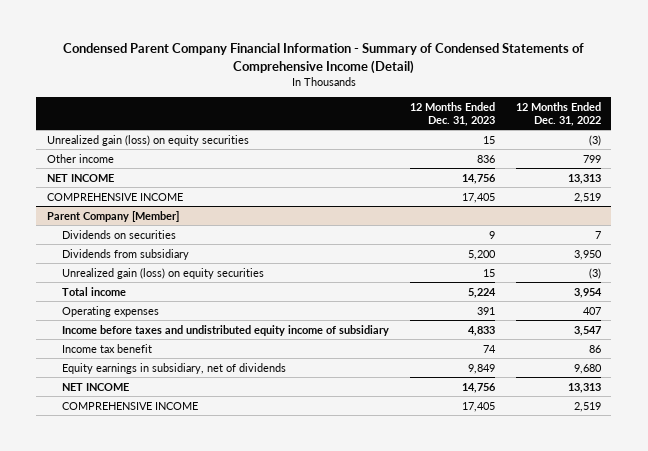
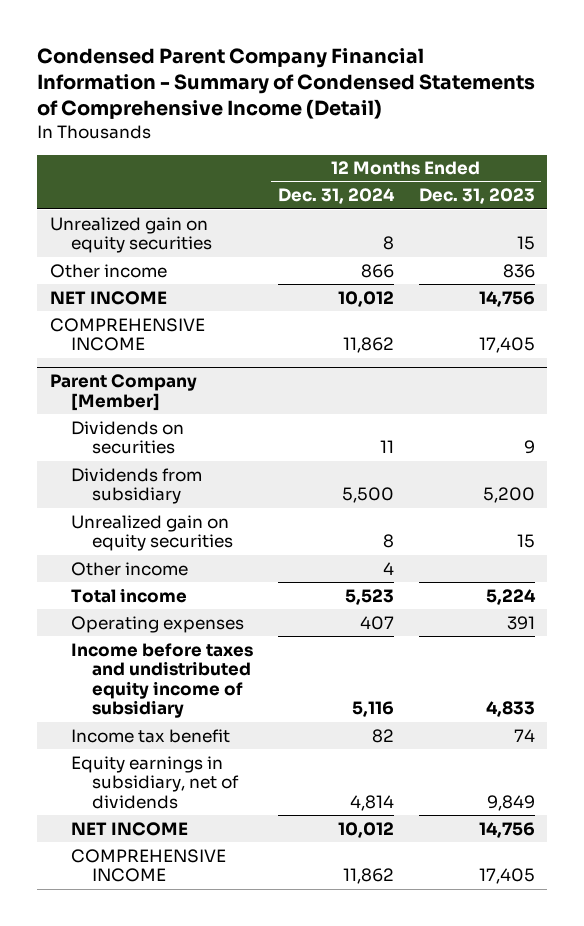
- | 12 Months Ended Dec. 31, 2023 | 12 Months Ended Dec. 31, 2022
+ | 12 Months Ended Dec. 31, 2024 | 12 Months Ended Dec. 31, 2023
- Unrealized gain (loss) on equity securities | 15 | (3)
+ Unrealized gain on equity securities | 8 | 15
@ Parent Company [Member]
- Unrealized gain (loss) on equity securities | 15 | (3)
+ Unrealized gain on equity securities | 8 | 15
+ Other income | 4 |

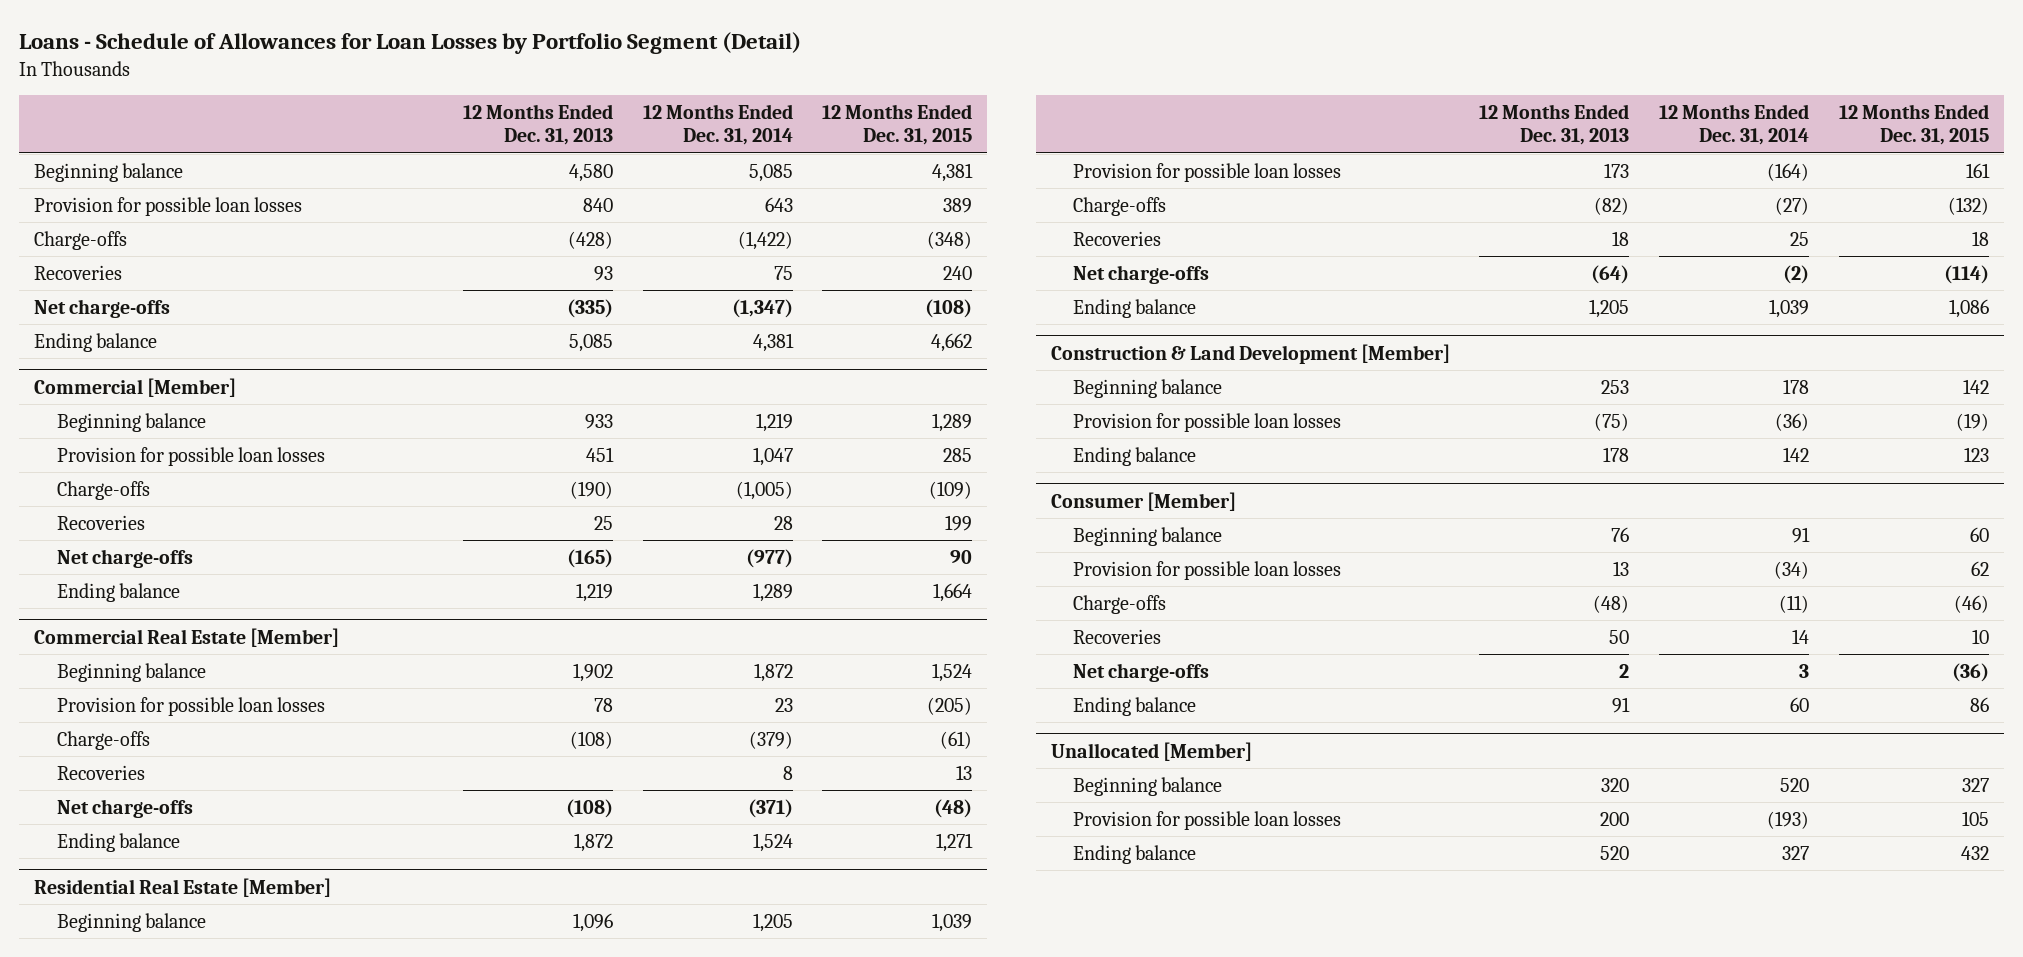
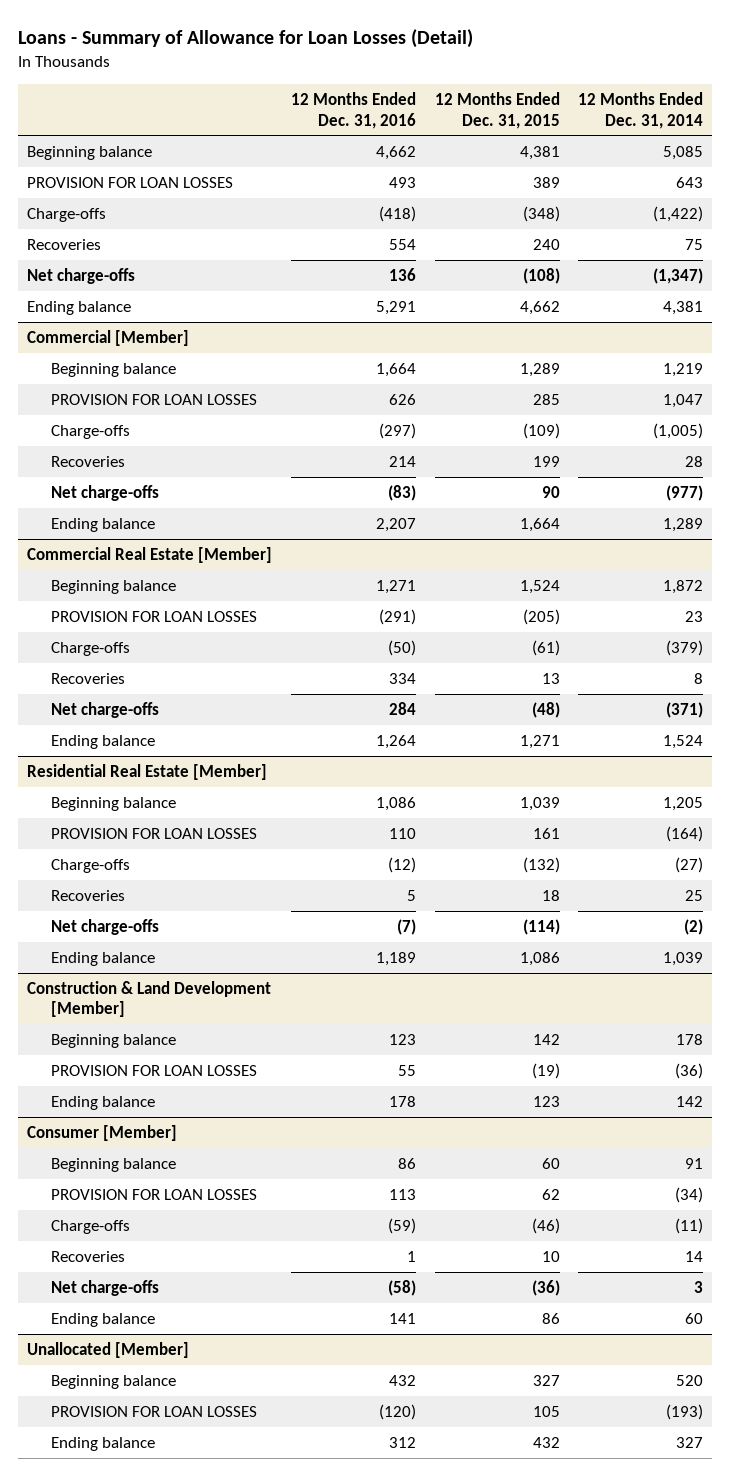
- Loans - Schedule of Allowances for Loan Losses by Portfolio Segment (Detail)
+ Loans - Summary of Allowance for Loan Losses (Detail)
- | 12 Months Ended Dec. 31, 2013 | 12 Months Ended Dec. 31, 2014 | 12 Months Ended Dec. 31, 2015
+ | 12 Months Ended Dec. 31, 2016 | 12 Months Ended Dec. 31, 2015 | 12 Months Ended Dec. 31, 2014
- Provision for possible loan losses | 840 | 643 | 389
+ PROVISION FOR LOAN LOSSES | 493 | 389 | 643
@ Commercial [Member]
- Provision for possible loan losses | 451 | 1,047 | 285
+ PROVISION FOR LOAN LOSSES | 626 | 285 | 1,047
@ Commercial Real Estate [Member]
- Provision for possible loan losses | 78 | 23 | (205)
+ PROVISION FOR LOAN LOSSES | (291) | (205) | 23
@ Residential Real Estate [Member]
- Provision for possible loan losses | 173 | (164) | 161
+ PROVISION FOR LOAN LOSSES | 110 | 161 | (164)
@ Construction & Land Development [Member]
- Provision for possible loan losses | (75) | (36) | (19)
+ PROVISION FOR LOAN LOSSES | 55 | (19) | (36)
@ Consumer [Member]
- Provision for possible loan losses | 13 | (34) | 62
+ PROVISION FOR LOAN LOSSES | 113 | 62 | (34)
@ Unallocated [Member]
- Provision for possible loan losses | 200 | (193) | 105
+ PROVISION FOR LOAN LOSSES | (120) | 105 | (193)

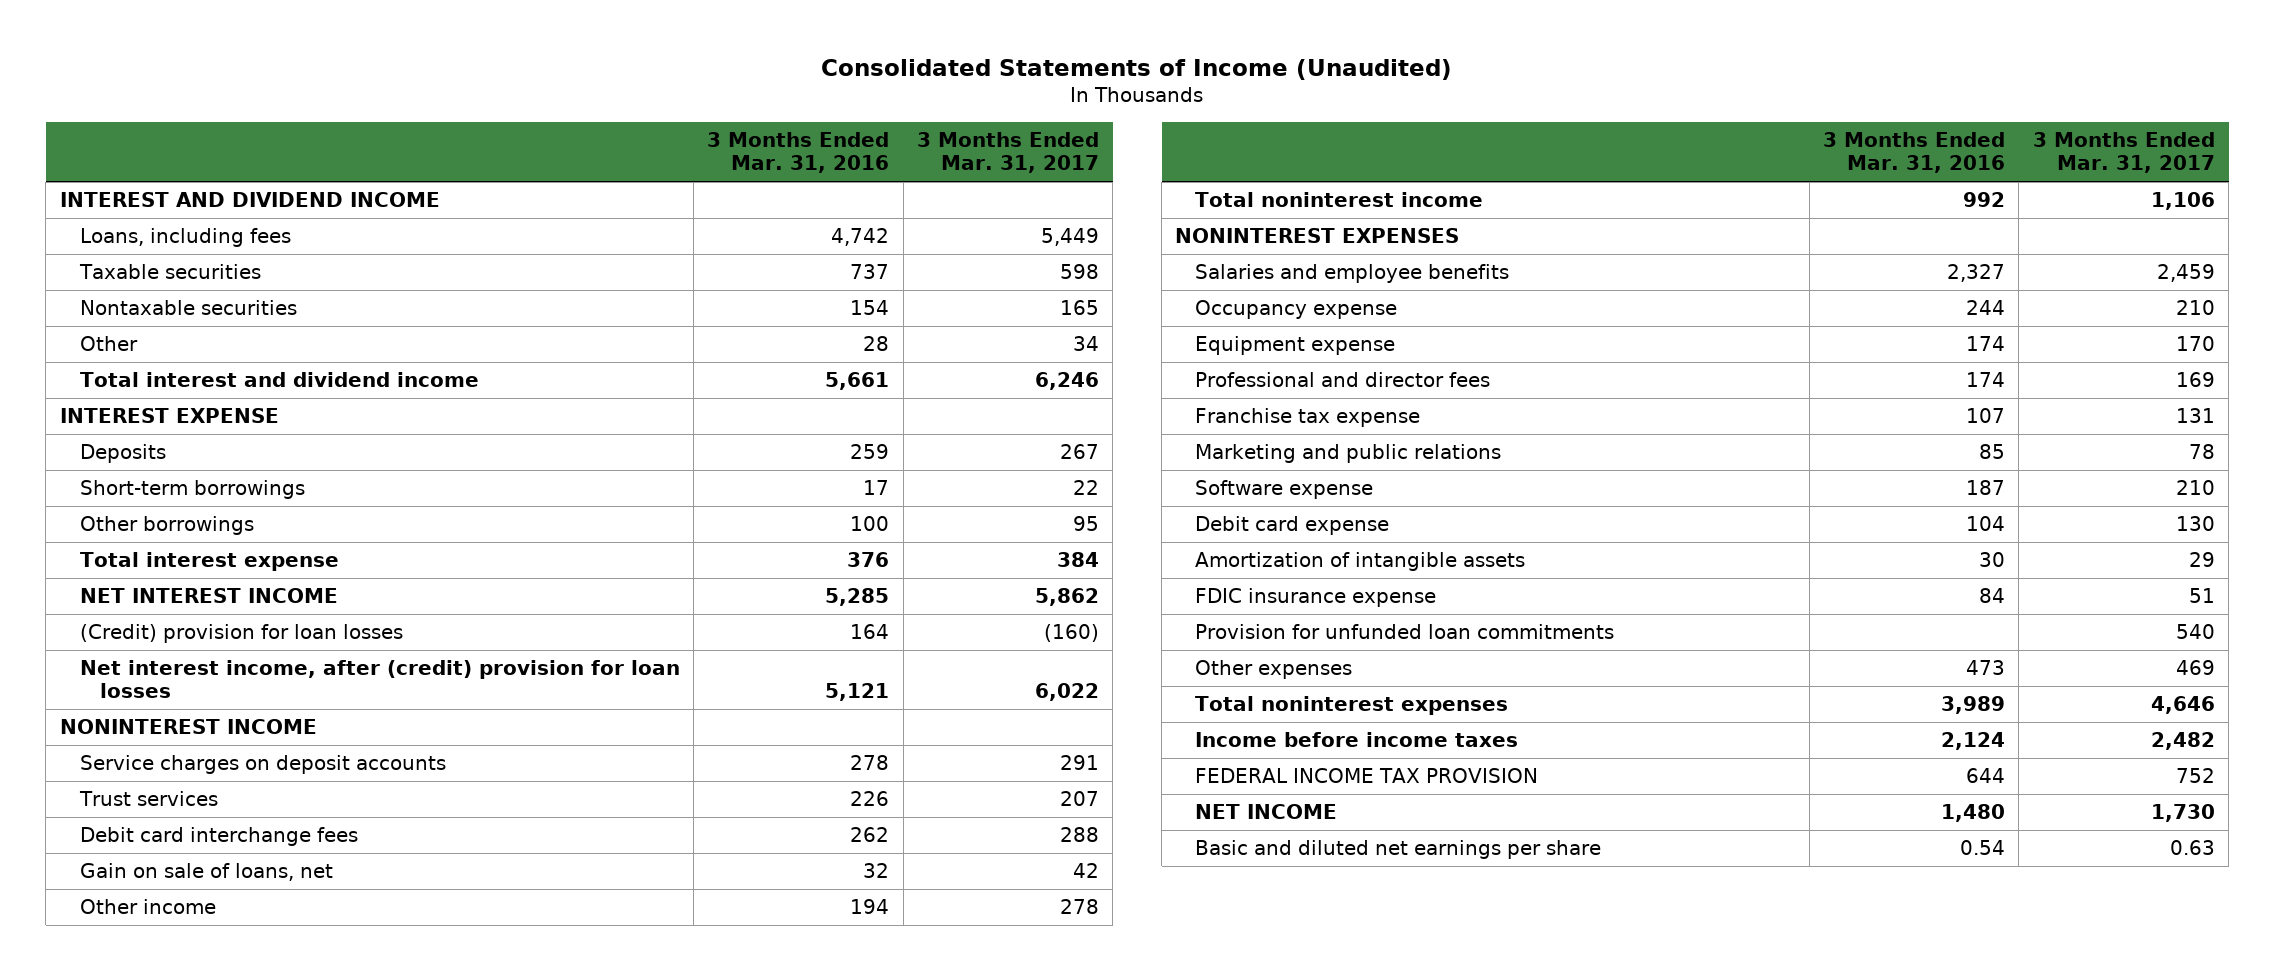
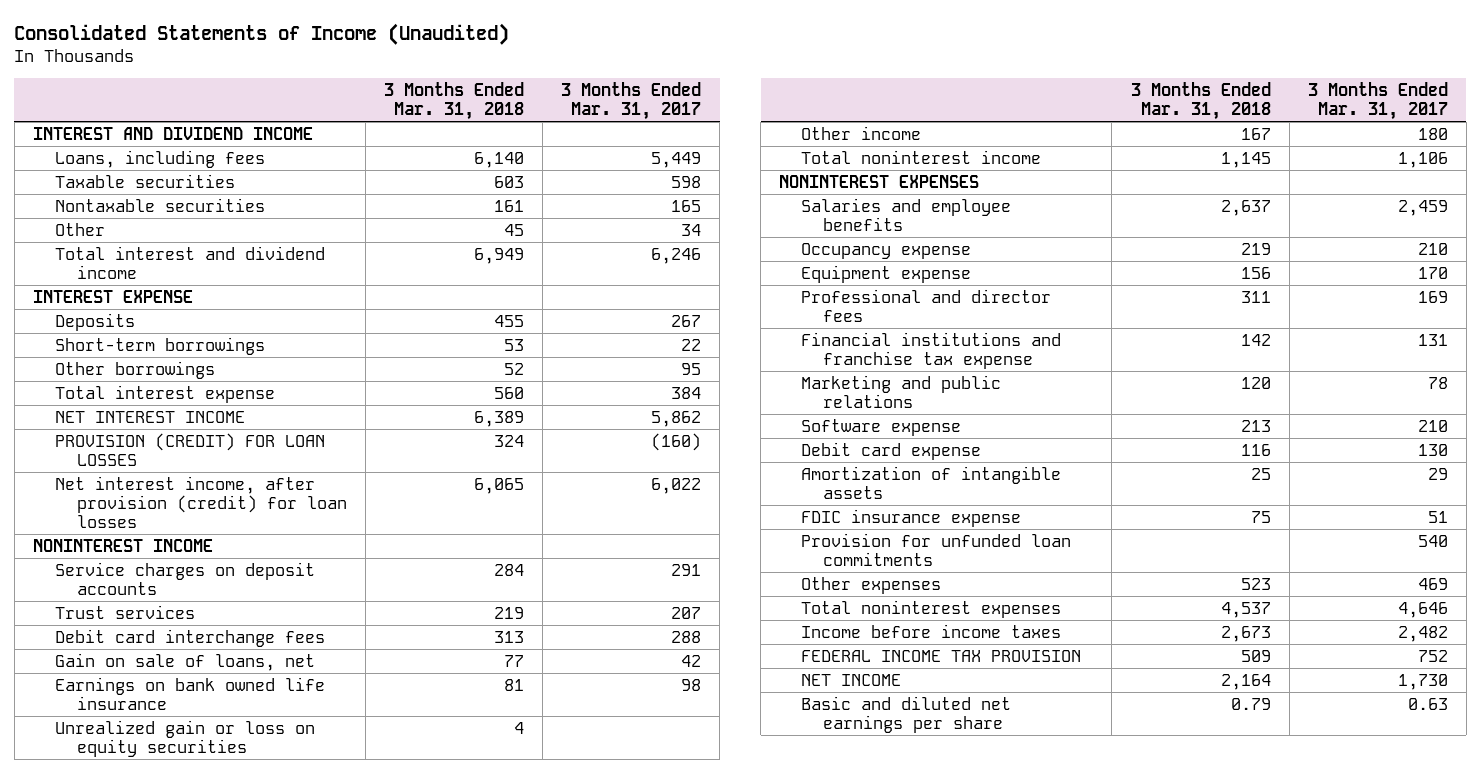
- | 3 Months Ended Mar. 31, 2016 | 3 Months Ended Mar. 31, 2017
+ | 3 Months Ended Mar. 31, 2018 | 3 Months Ended Mar. 31, 2017
- (Credit) provision for loan losses | 164 | (160)
- Net interest income, after (credit) provision for loan losses | 5,121 | 6,022
+ PROVISION (CREDIT) FOR LOAN LOSSES | 324 | (160)
+ Net interest income, after provision (credit) for loan losses | 6,065 | 6,022
- Other income | 194 | 278
+ Earnings on bank owned life insurance | 81 | 98
+ Unrealized gain or loss on equity securities | 4 |
+ Other income | 167 | 180
- Franchise tax expense | 107 | 131
+ Financial institutions and franchise tax expense | 142 | 131

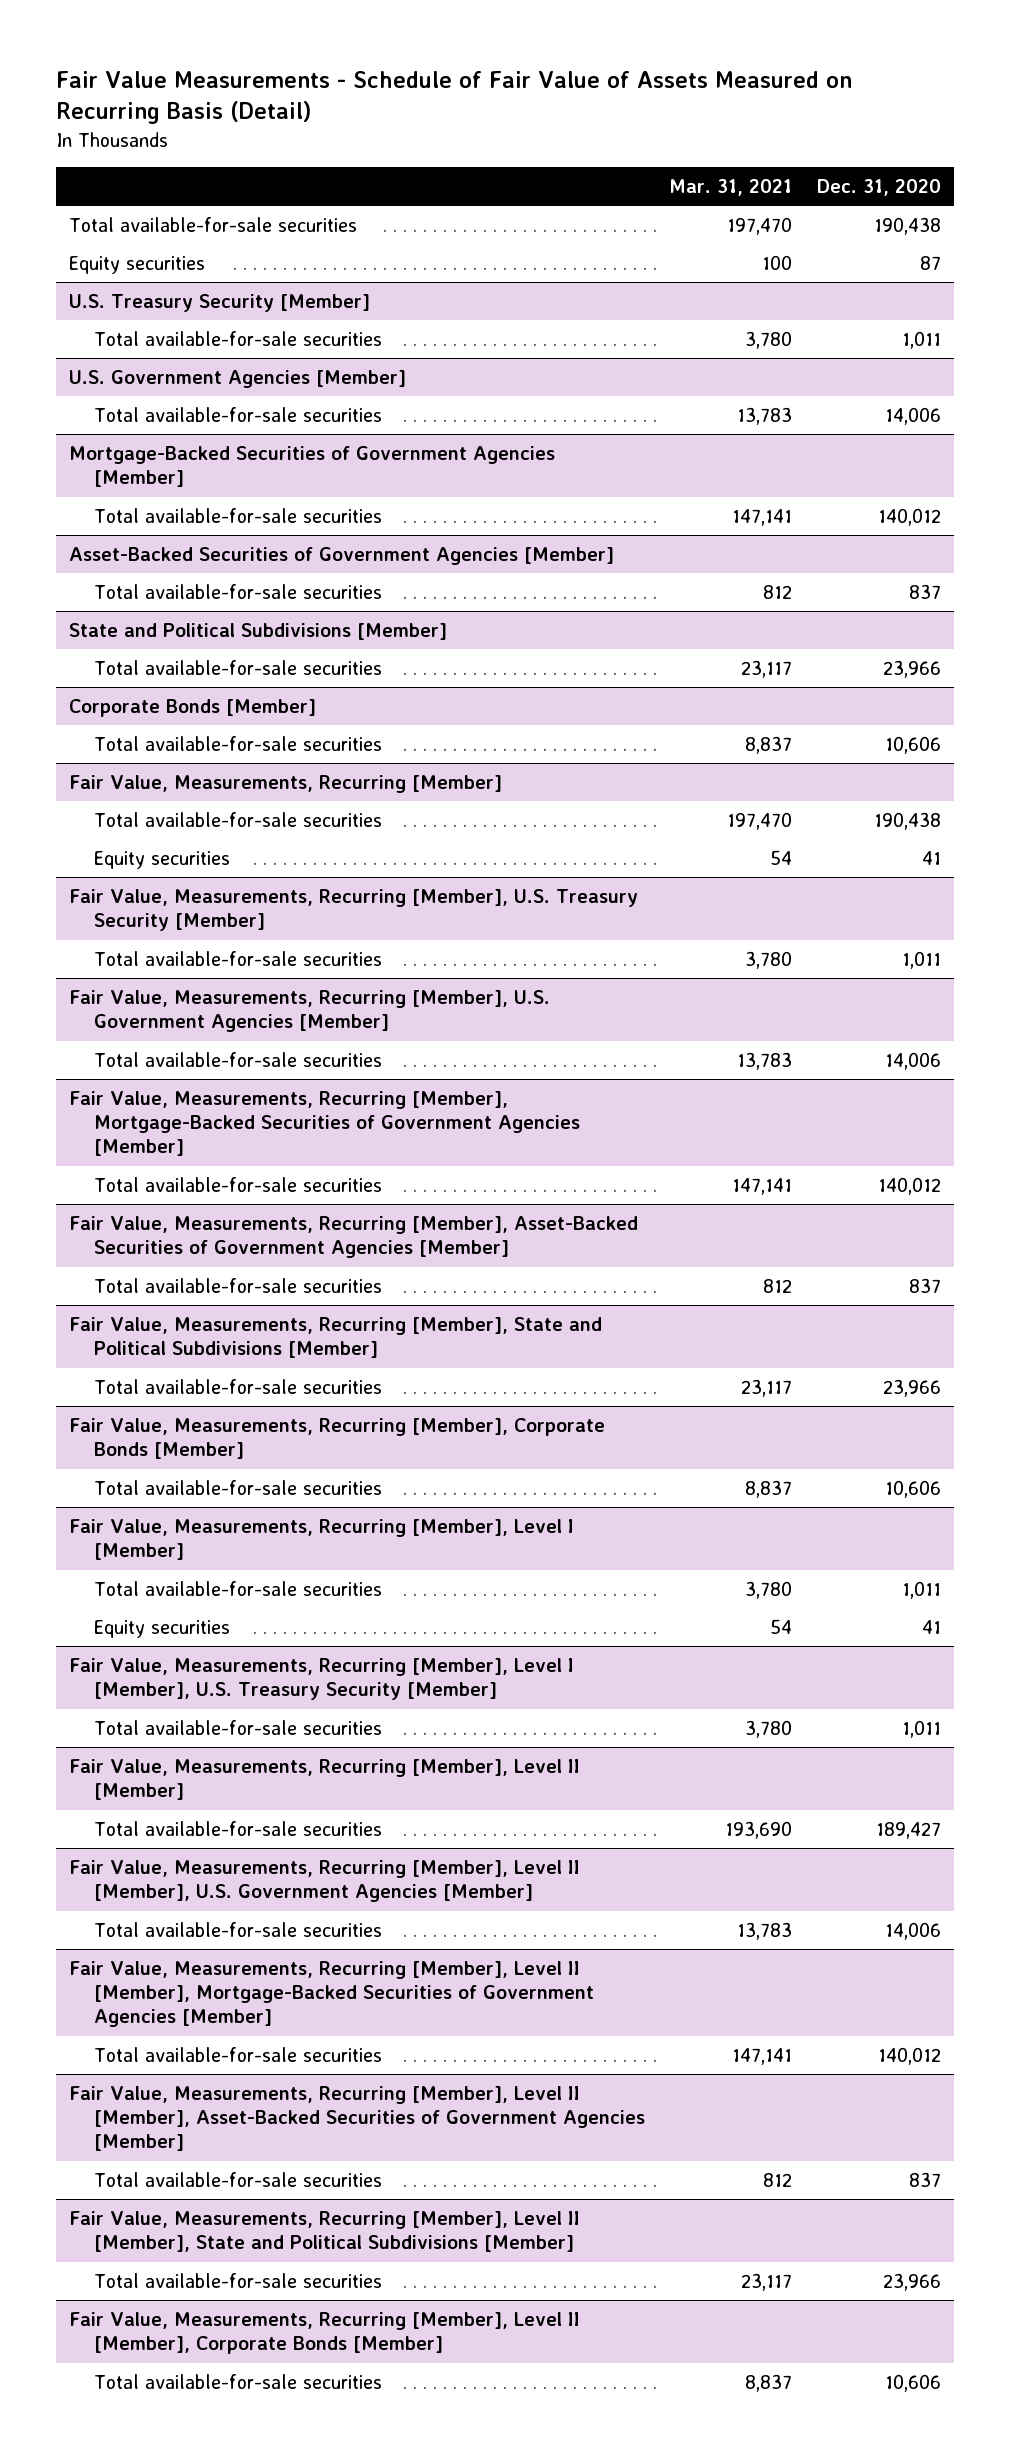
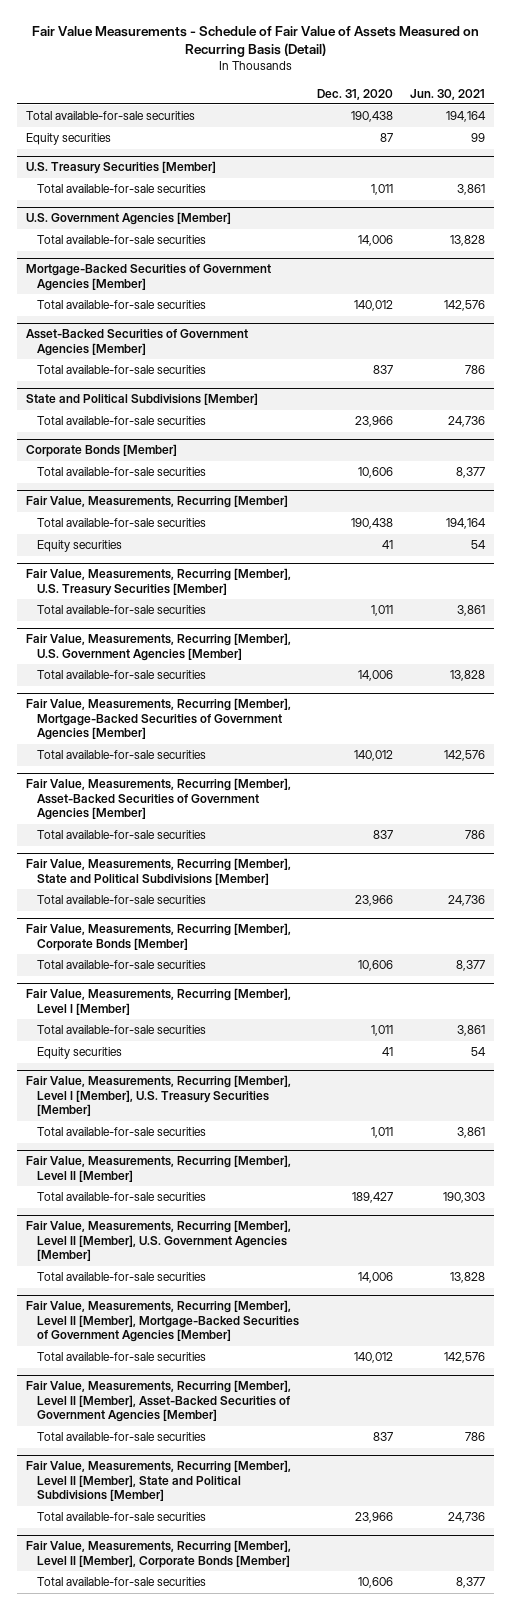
- | Mar. 31, 2021 | Dec. 31, 2020
+ | Dec. 31, 2020 | Jun. 30, 2021
- U.S. Treasury Security [Member]
+ U.S. Treasury Securities [Member]
- Fair Value, Measurements, Recurring [Member], U.S. Treasury Security [Member]
+ Fair Value, Measurements, Recurring [Member], U.S. Treasury Securities [Member]
- Fair Value, Measurements, Recurring [Member], Level I [Member], U.S. Treasury Security [Member]
+ Fair Value, Measurements, Recurring [Member], Level I [Member], U.S. Treasury Securities [Member]

